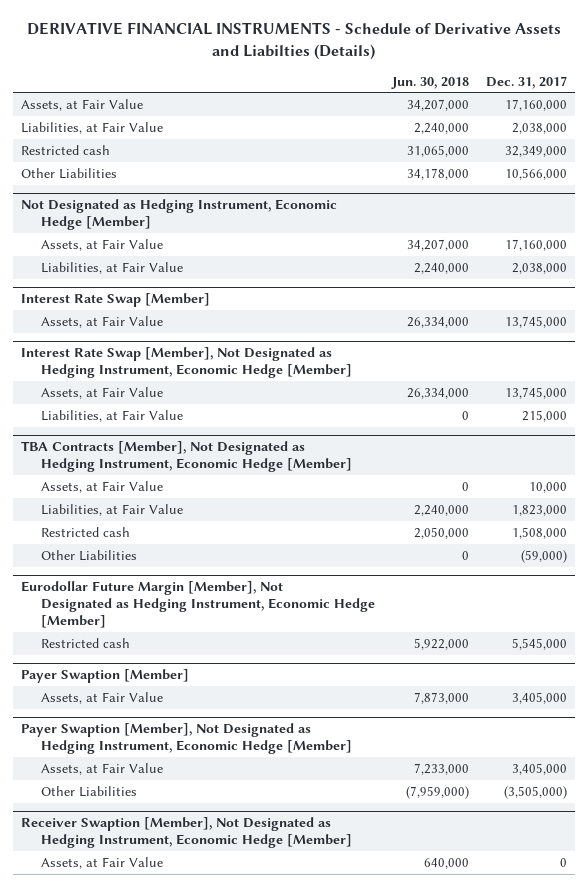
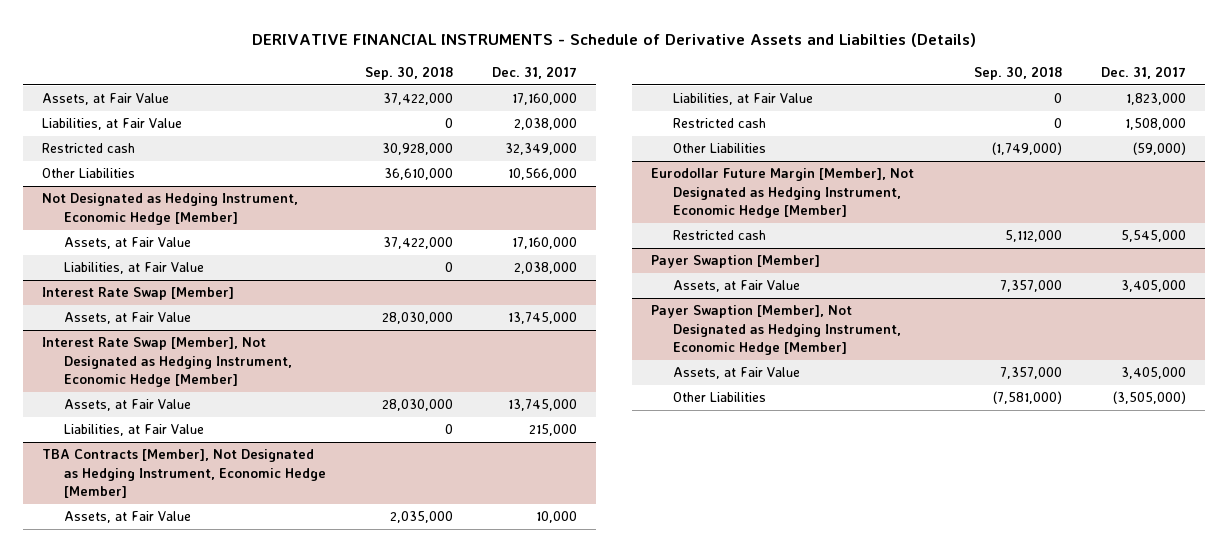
- | Jun. 30, 2018 | Dec. 31, 2017
+ | Sep. 30, 2018 | Dec. 31, 2017
- Receiver Swaption [Member], Not Designated as Hedging Instrument, Economic Hedge [Member]
- Assets, at Fair Value | 640,000 | 0

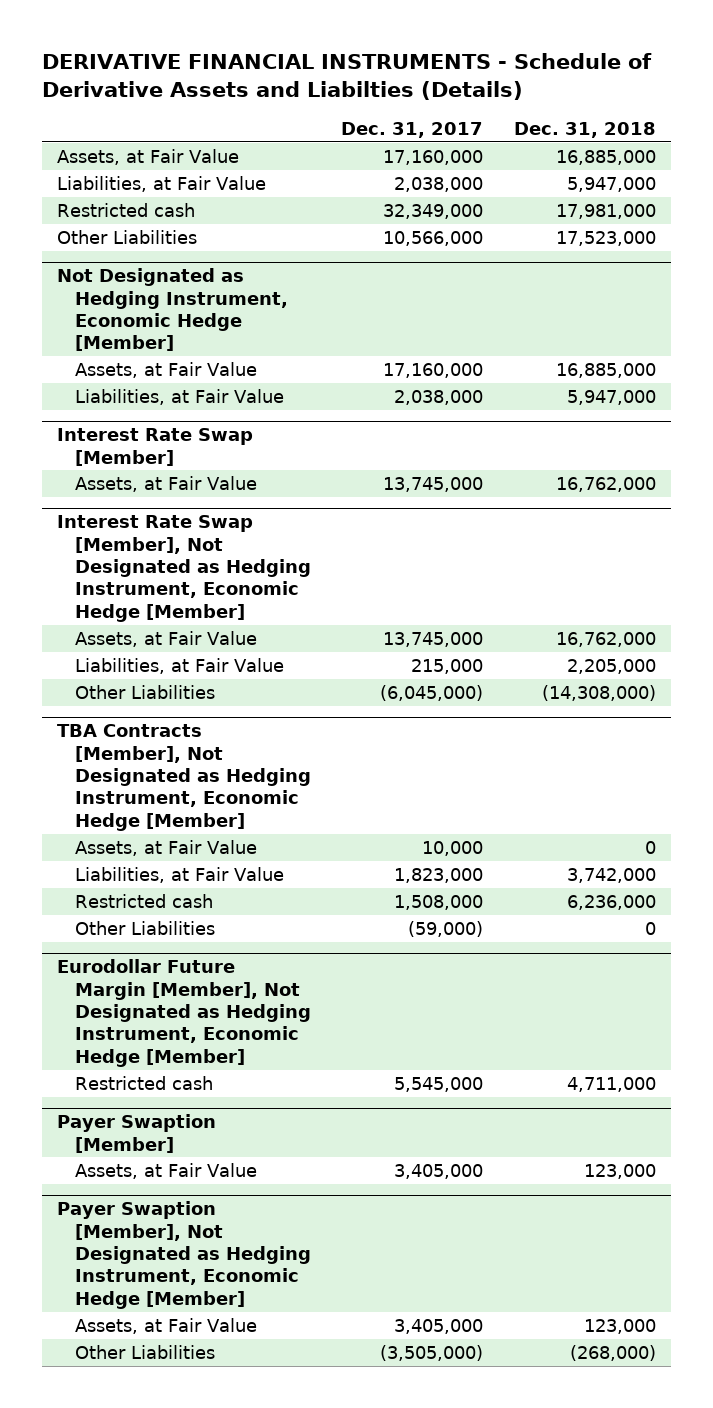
- | Sep. 30, 2018 | Dec. 31, 2017
+ | Dec. 31, 2017 | Dec. 31, 2018
@ Interest Rate Swap [Member], Not Designated as Hedging Instrument, Economic Hedge [Member]
+ Other Liabilities | (6,045,000) | (14,308,000)

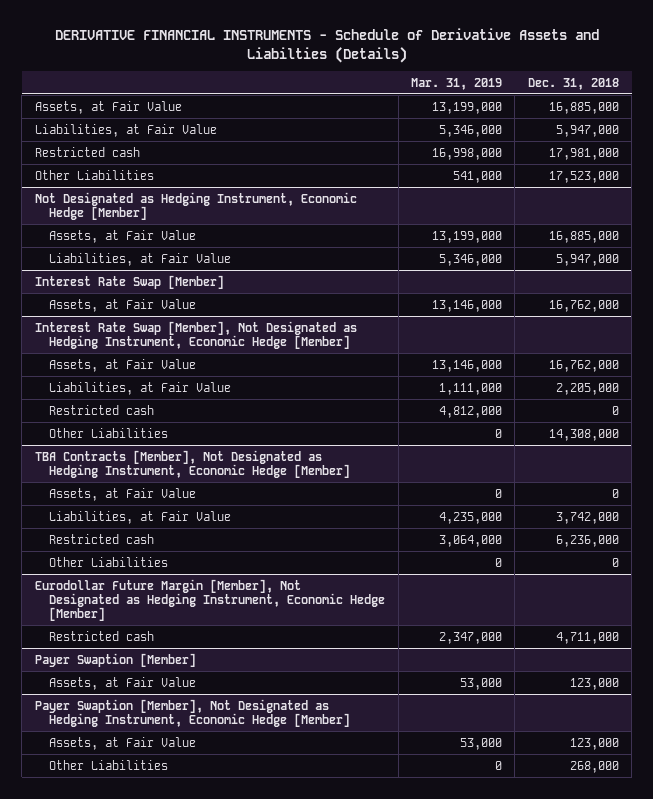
- | Dec. 31, 2017 | Dec. 31, 2018
+ | Mar. 31, 2019 | Dec. 31, 2018
@ Interest Rate Swap [Member], Not Designated as Hedging Instrument, Economic Hedge [Member]
- Other Liabilities | (6,045,000) | (14,308,000)
+ Restricted cash | 4,812,000 | 0
+ Other Liabilities | 0 | 14,308,000
@ Payer Swaption [Member], Not Designated as Hedging Instrument, Economic Hedge [Member]
- Other Liabilities | (3,505,000) | (268,000)
+ Other Liabilities | 0 | 268,000

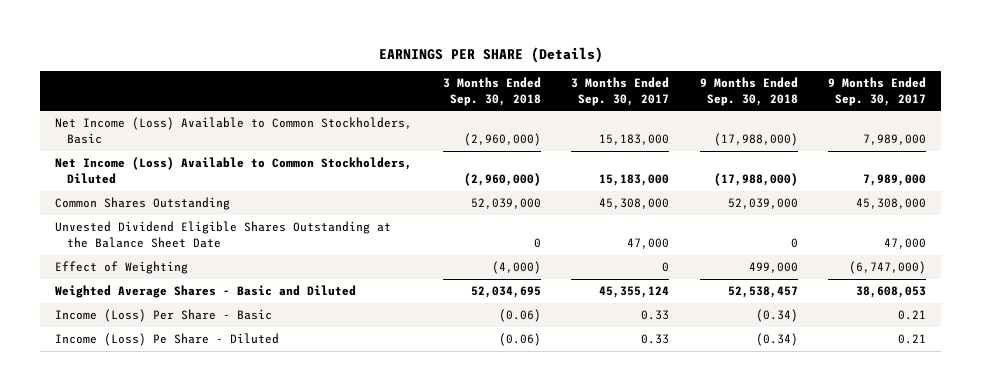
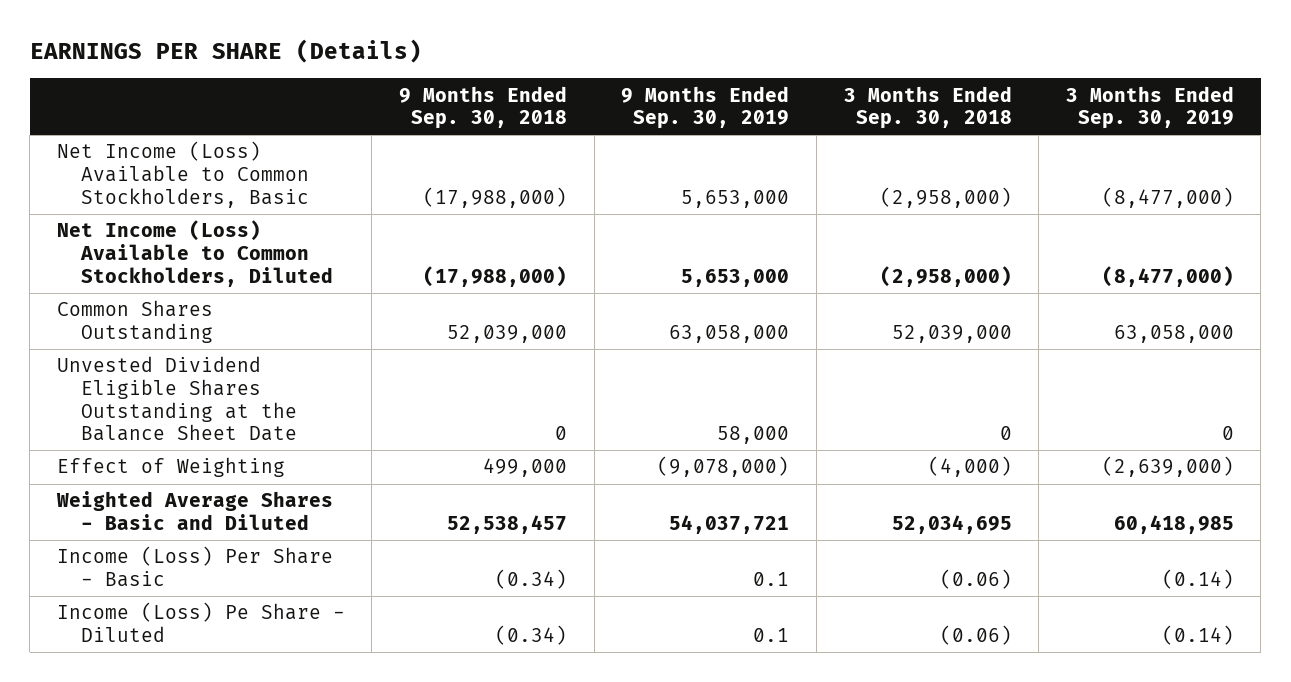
- | 3 Months Ended Sep. 30, 2018 | 3 Months Ended Sep. 30, 2017 | 9 Months Ended Sep. 30, 2018 | 9 Months Ended Sep. 30, 2017
+ | 9 Months Ended Sep. 30, 2018 | 9 Months Ended Sep. 30, 2019 | 3 Months Ended Sep. 30, 2018 | 3 Months Ended Sep. 30, 2019
- Net Income (Loss) Available to Common Stockholders, Basic | (2,960,000) | 15,183,000 | (17,988,000) | 7,989,000
- Net Income (Loss) Available to Common Stockholders, Diluted | (2,960,000) | 15,183,000 | (17,988,000) | 7,989,000
+ Net Income (Loss) Available to Common Stockholders, Basic | (17,988,000) | 5,653,000 | (2,958,000) | (8,477,000)
+ Net Income (Loss) Available to Common Stockholders, Diluted | (17,988,000) | 5,653,000 | (2,958,000) | (8,477,000)

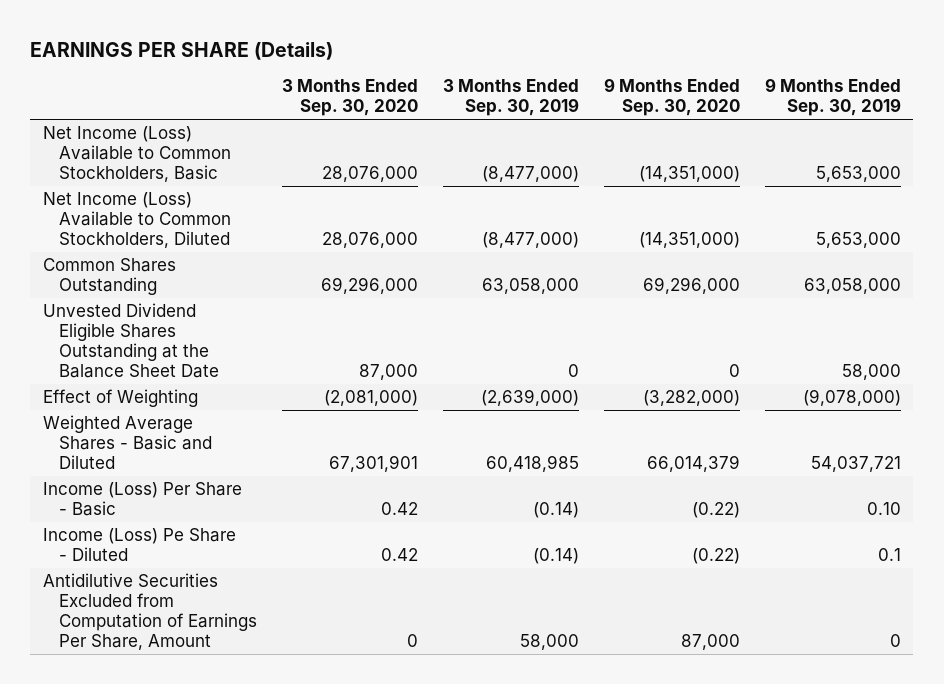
- | 9 Months Ended Sep. 30, 2018 | 9 Months Ended Sep. 30, 2019 | 3 Months Ended Sep. 30, 2018 | 3 Months Ended Sep. 30, 2019
+ | 3 Months Ended Sep. 30, 2020 | 3 Months Ended Sep. 30, 2019 | 9 Months Ended Sep. 30, 2020 | 9 Months Ended Sep. 30, 2019
- Income (Loss) Per Share - Basic | (0.34) | 0.1 | (0.06) | (0.14)
+ Income (Loss) Per Share - Basic | 0.42 | (0.14) | (0.22) | 0.10
+ Antidilutive Securities Excluded from Computation of Earnings Per Share, Amount | 0 | 58,000 | 87,000 | 0

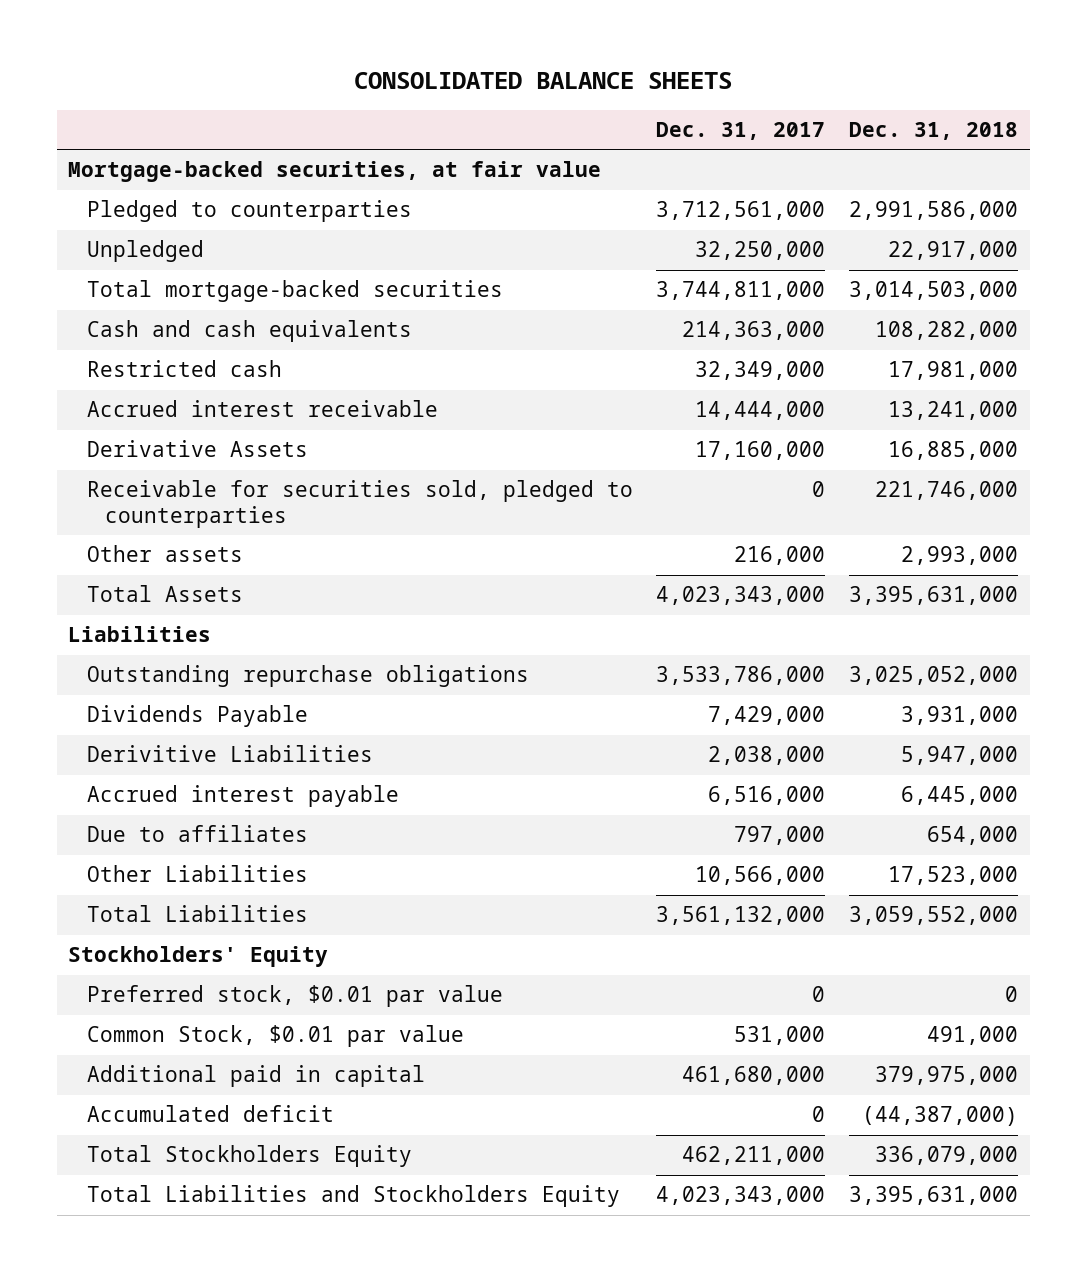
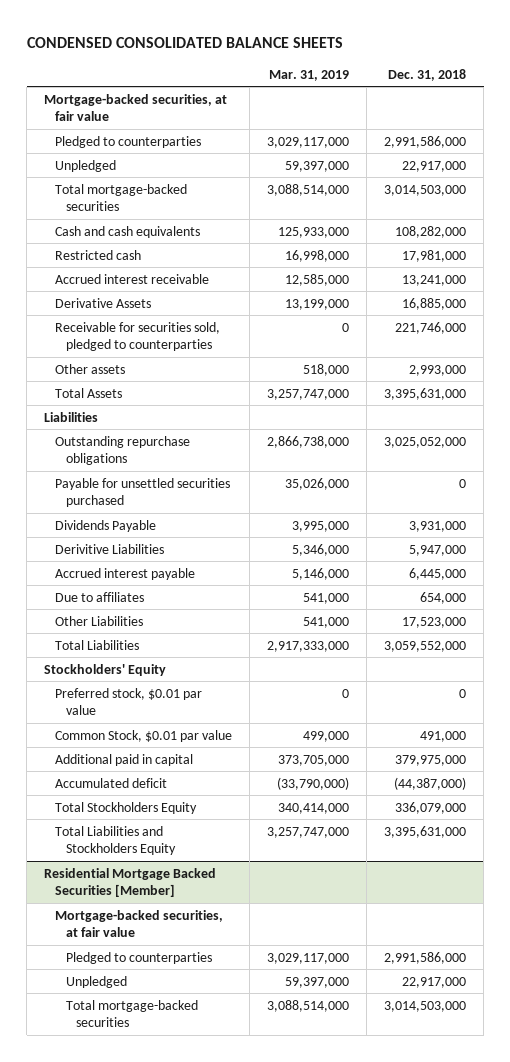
- CONSOLIDATED BALANCE SHEETS
+ CONDENSED CONSOLIDATED BALANCE SHEETS
- | Dec. 31, 2017 | Dec. 31, 2018
+ | Mar. 31, 2019 | Dec. 31, 2018
+ Payable for unsettled securities purchased | 35,026,000 | 0
+ Residential Mortgage Backed Securities [Member]
+ Mortgage-backed securities, at fair value
+ Pledged to counterparties | 3,029,117,000 | 2,991,586,000
+ Unpledged | 59,397,000 | 22,917,000
+ Total mortgage-backed securities | 3,088,514,000 | 3,014,503,000

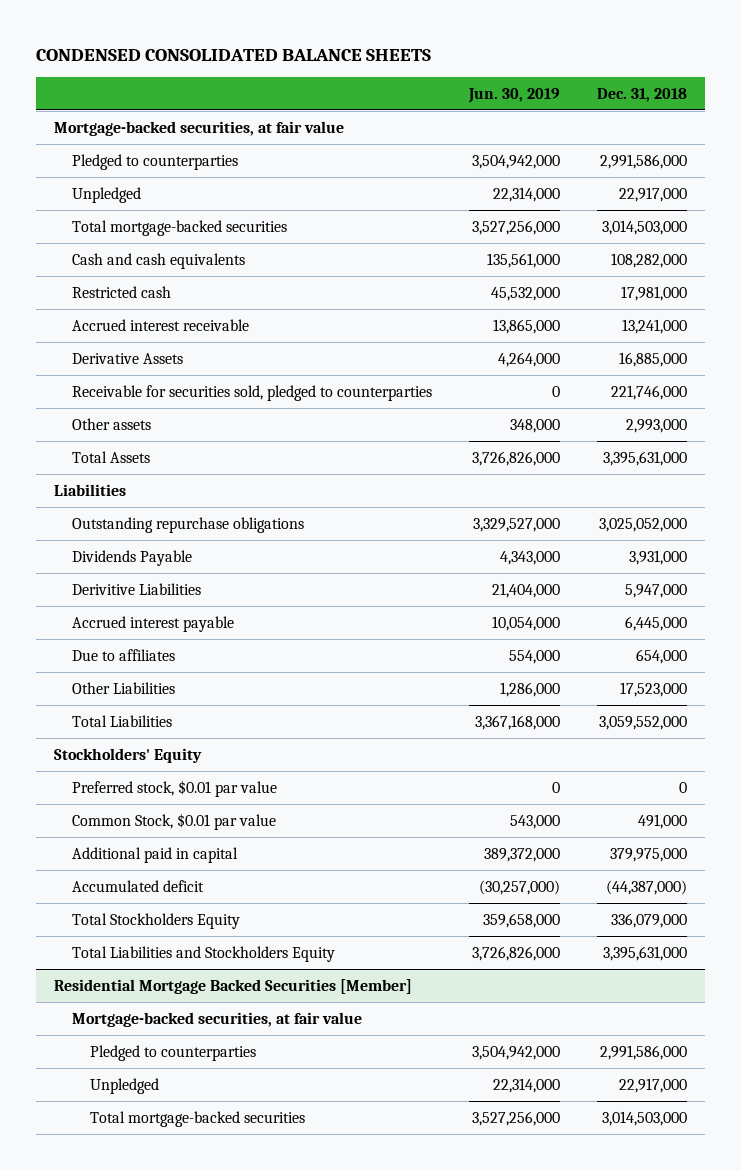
- | Mar. 31, 2019 | Dec. 31, 2018
+ | Jun. 30, 2019 | Dec. 31, 2018
- Payable for unsettled securities purchased | 35,026,000 | 0

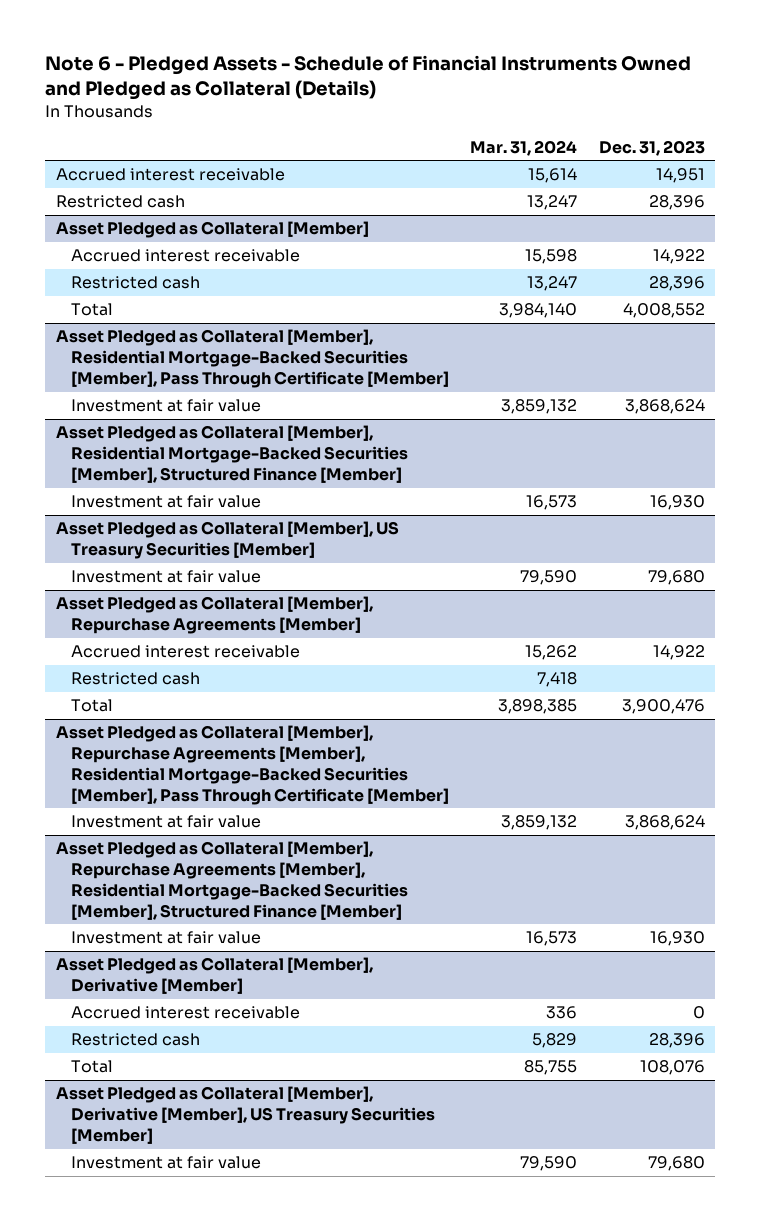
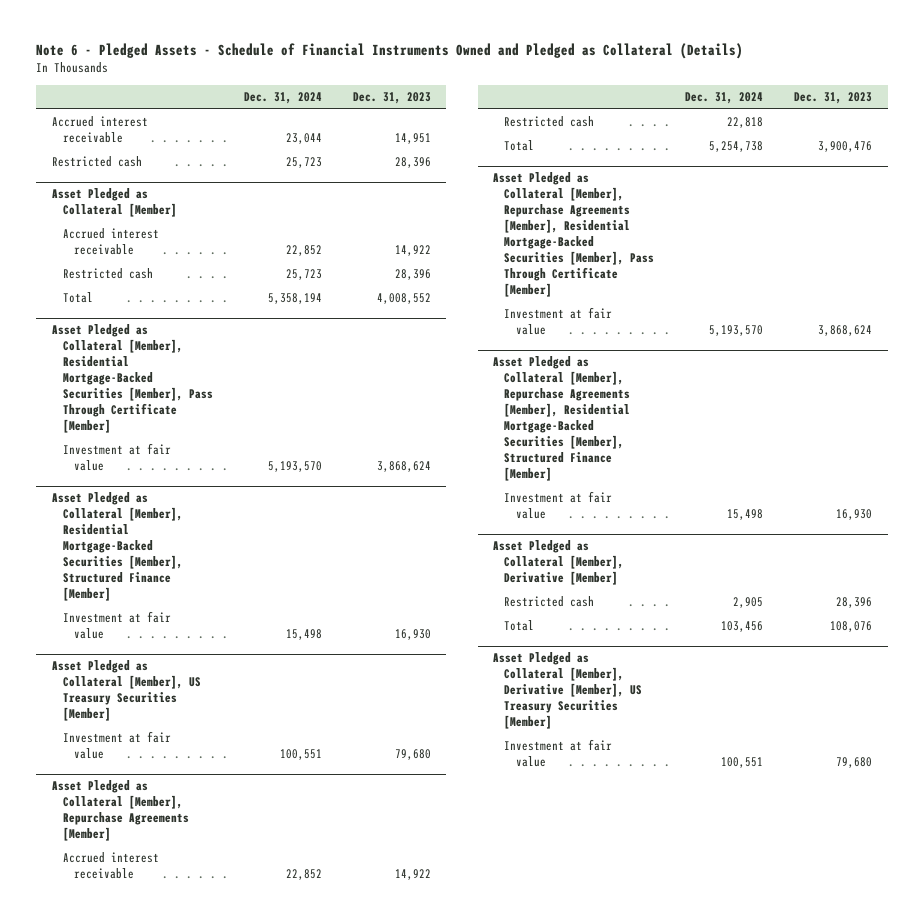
- | Mar. 31, 2024 | Dec. 31, 2023
+ | Dec. 31, 2024 | Dec. 31, 2023
@ Asset Pledged as Collateral [Member], Derivative [Member]
- Accrued interest receivable | 336 | 0

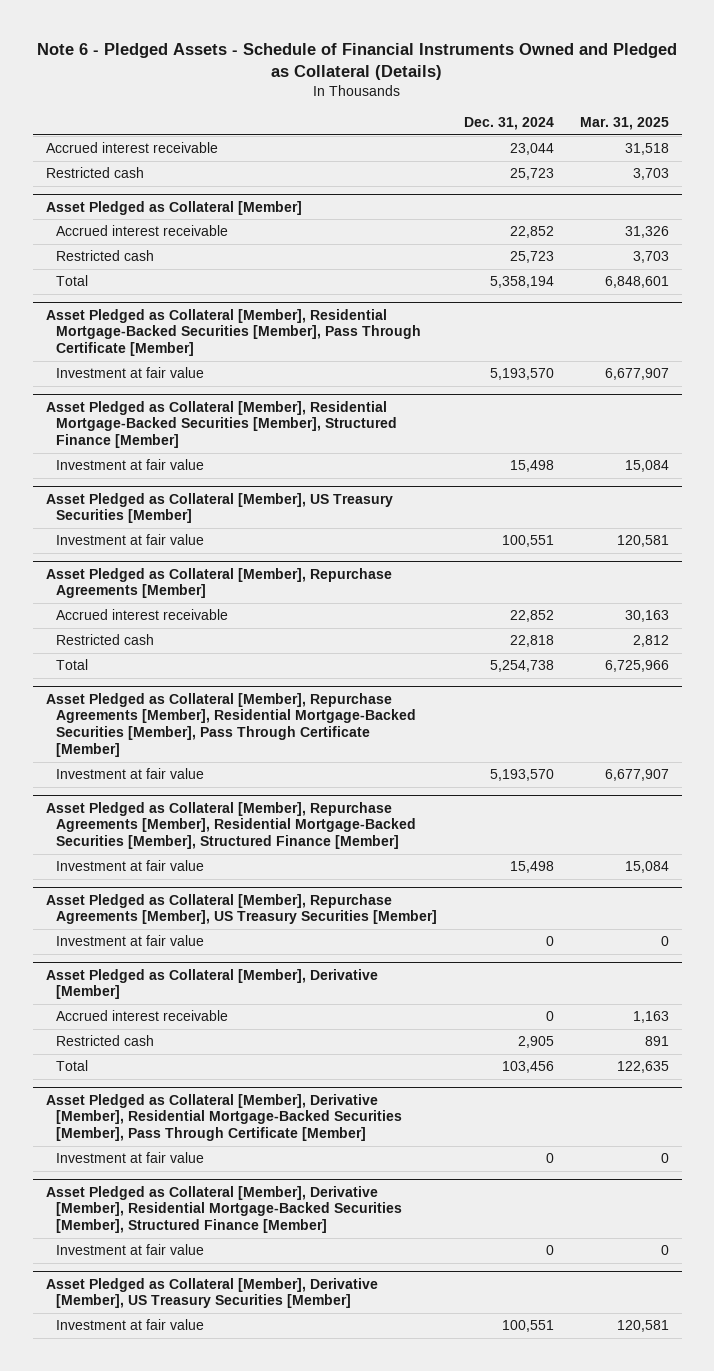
- | Dec. 31, 2024 | Dec. 31, 2023
+ | Dec. 31, 2024 | Mar. 31, 2025
+ Asset Pledged as Collateral [Member], Repurchase Agreements [Member], US Treasury Securities [Member]
+ Investment at fair value | 0 | 0
@ Asset Pledged as Collateral [Member], Derivative [Member]
+ Accrued interest receivable | 0 | 1,163
+ Asset Pledged as Collateral [Member], Derivative [Member], Residential Mortgage-Backed Securities [Member], Pass Through Certificate [Member]
+ Investment at fair value | 0 | 0
+ Asset Pledged as Collateral [Member], Derivative [Member], Residential Mortgage-Backed Securities [Member], Structured Finance [Member]
+ Investment at fair value | 0 | 0

